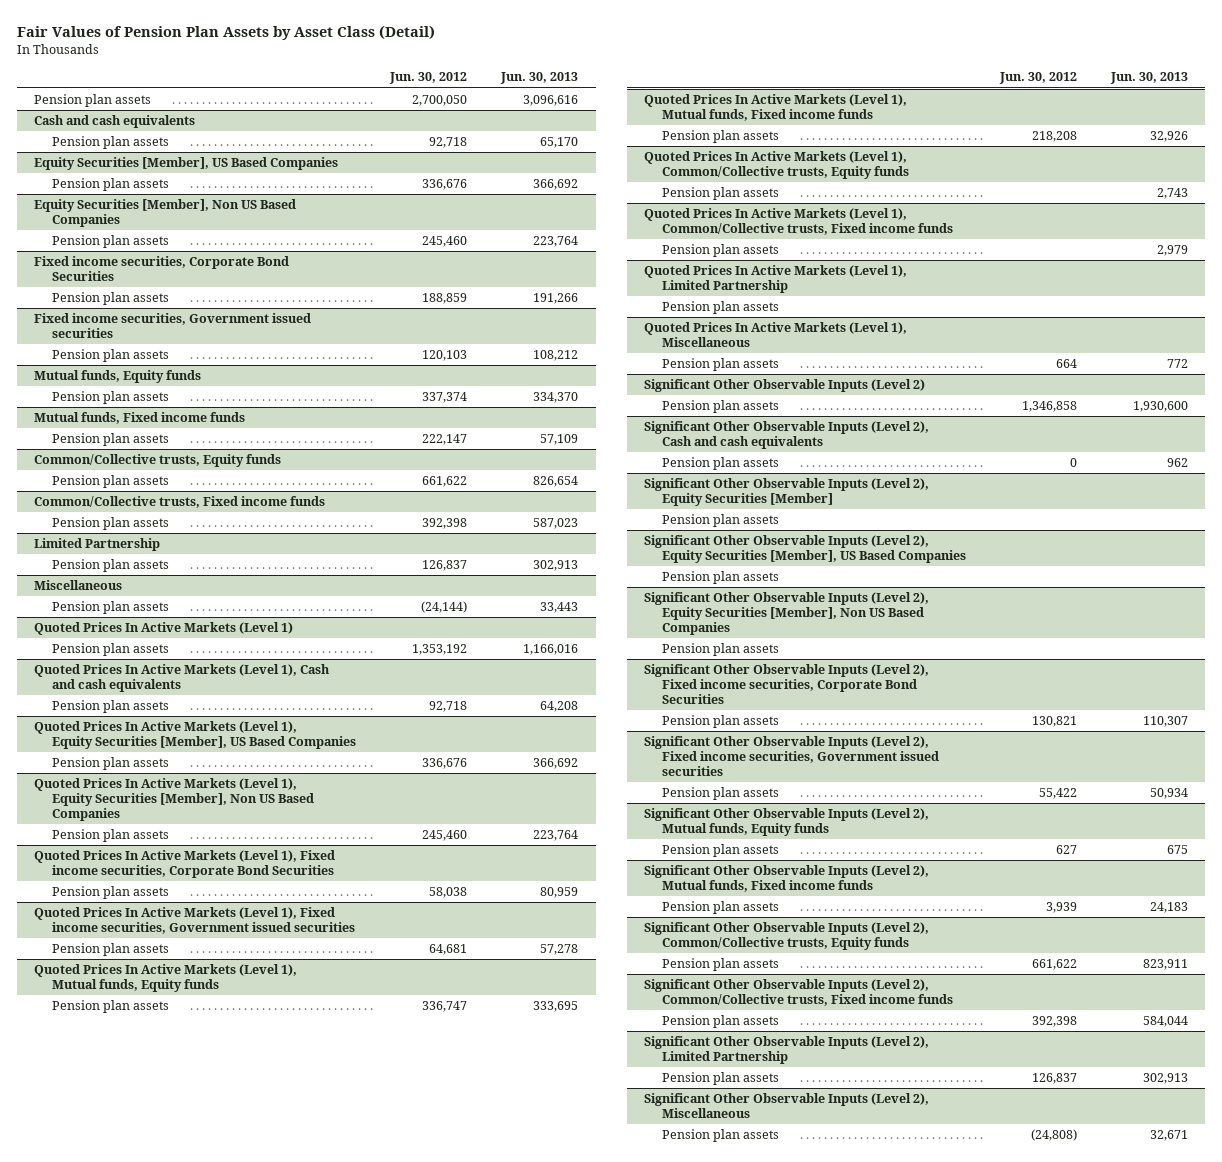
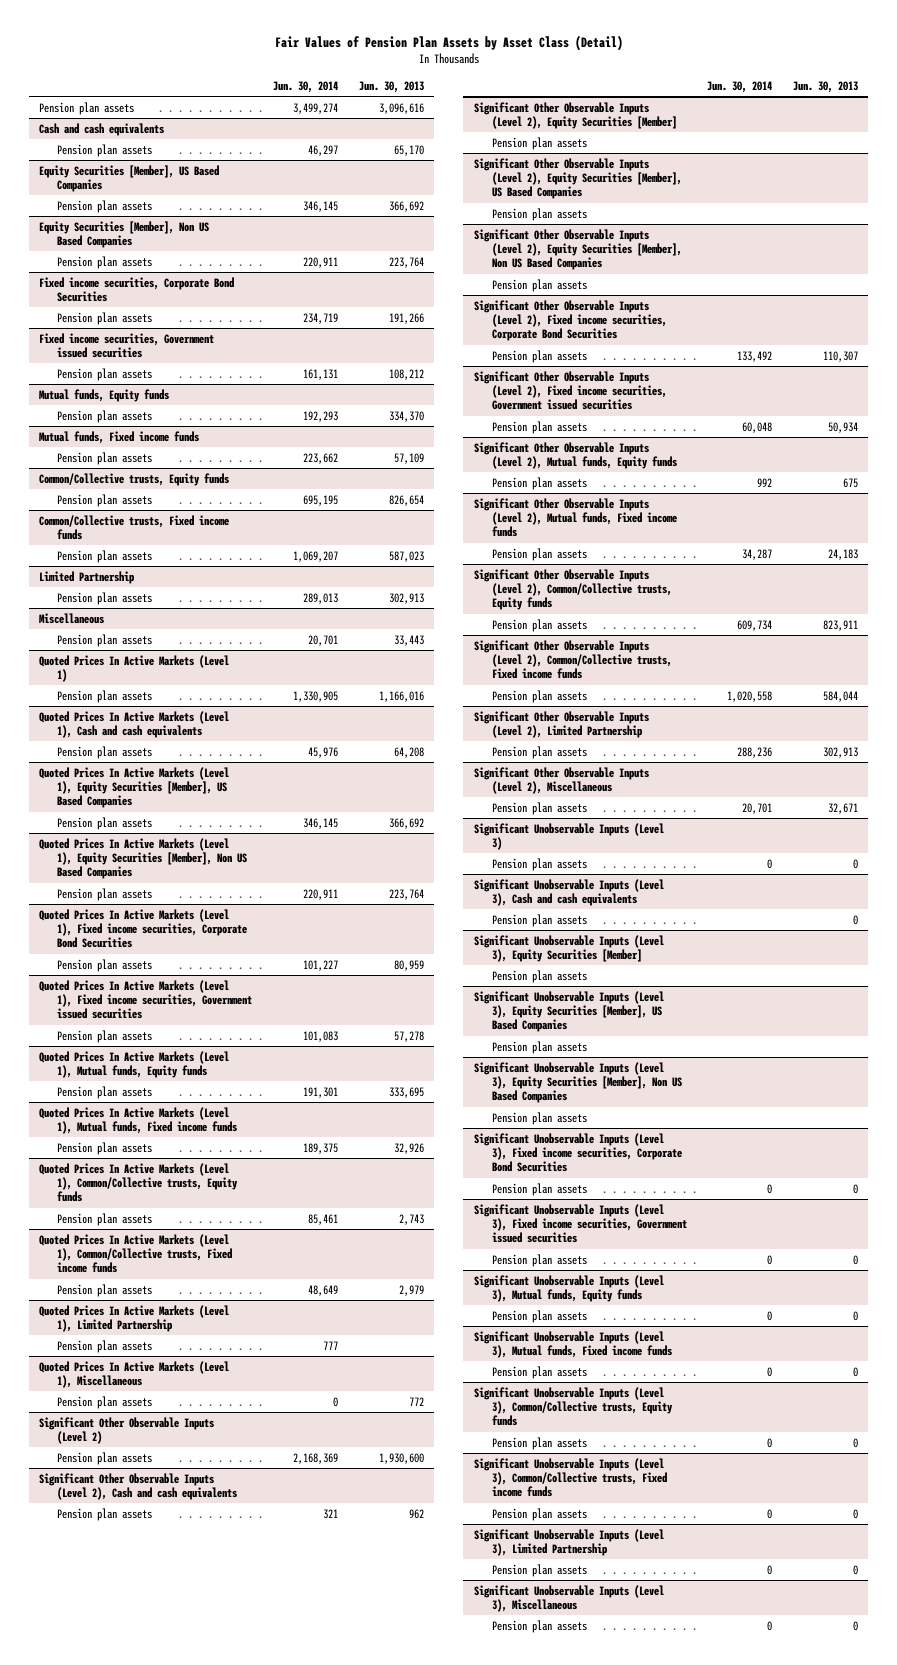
- | Jun. 30, 2012 | Jun. 30, 2013
+ | Jun. 30, 2014 | Jun. 30, 2013
+ Significant Unobservable Inputs (Level 3)
+ Pension plan assets | 0 | 0
+ Significant Unobservable Inputs (Level 3), Cash and cash equivalents
+ Pension plan assets | | 0
+ Significant Unobservable Inputs (Level 3), Equity Securities [Member]
+ Pension plan assets
+ Significant Unobservable Inputs (Level 3), Equity Securities [Member], US Based Companies
+ Pension plan assets
+ Significant Unobservable Inputs (Level 3), Equity Securities [Member], Non US Based Companies
+ Pension plan assets
+ Significant Unobservable Inputs (Level 3), Fixed income securities, Corporate Bond Securities
+ Pension plan assets | 0 | 0
+ Significant Unobservable Inputs (Level 3), Fixed income securities, Government issued securities
+ Pension plan assets | 0 | 0
+ Significant Unobservable Inputs (Level 3), Mutual funds, Equity funds
+ Pension plan assets | 0 | 0
+ Significant Unobservable Inputs (Level 3), Mutual funds, Fixed income funds
+ Pension plan assets | 0 | 0
+ Significant Unobservable Inputs (Level 3), Common/Collective trusts, Equity funds
+ Pension plan assets | 0 | 0
+ Significant Unobservable Inputs (Level 3), Common/Collective trusts, Fixed income funds
+ Pension plan assets | 0 | 0
+ Significant Unobservable Inputs (Level 3), Limited Partnership
+ Pension plan assets | 0 | 0
+ Significant Unobservable Inputs (Level 3), Miscellaneous
+ Pension plan assets | 0 | 0

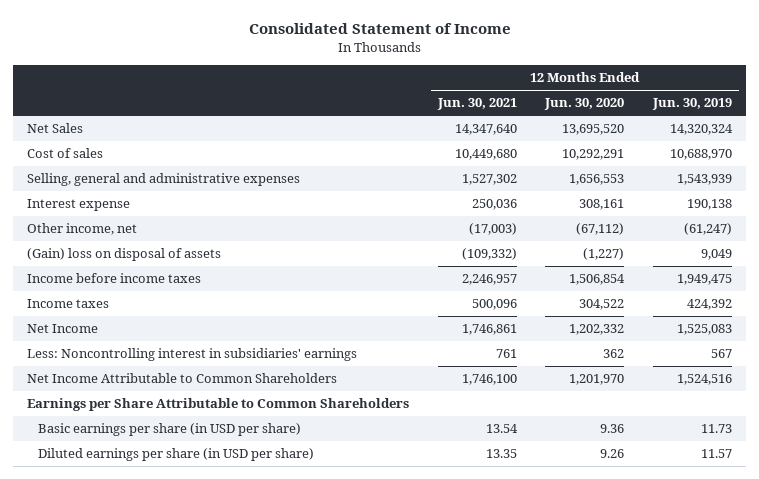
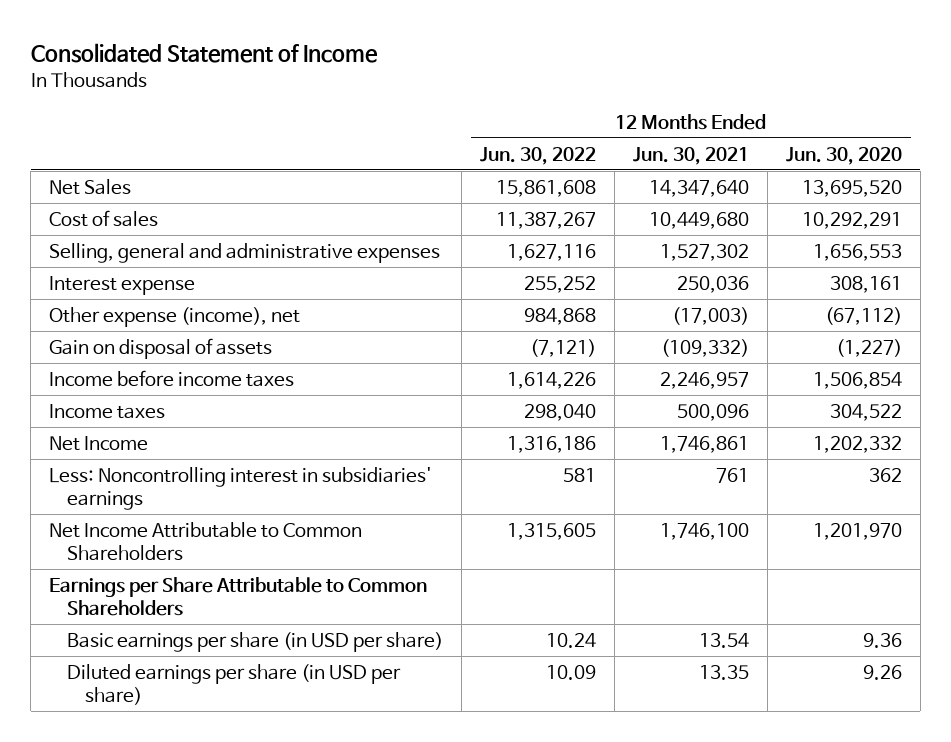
- | 12 Months Ended Jun. 30, 2021 | 12 Months Ended Jun. 30, 2020 | 12 Months Ended Jun. 30, 2019
+ | 12 Months Ended Jun. 30, 2022 | 12 Months Ended Jun. 30, 2021 | 12 Months Ended Jun. 30, 2020
- Other income, net | (17,003) | (67,112) | (61,247)
- (Gain) loss on disposal of assets | (109,332) | (1,227) | 9,049
+ Other expense (income), net | 984,868 | (17,003) | (67,112)
+ Gain on disposal of assets | (7,121) | (109,332) | (1,227)

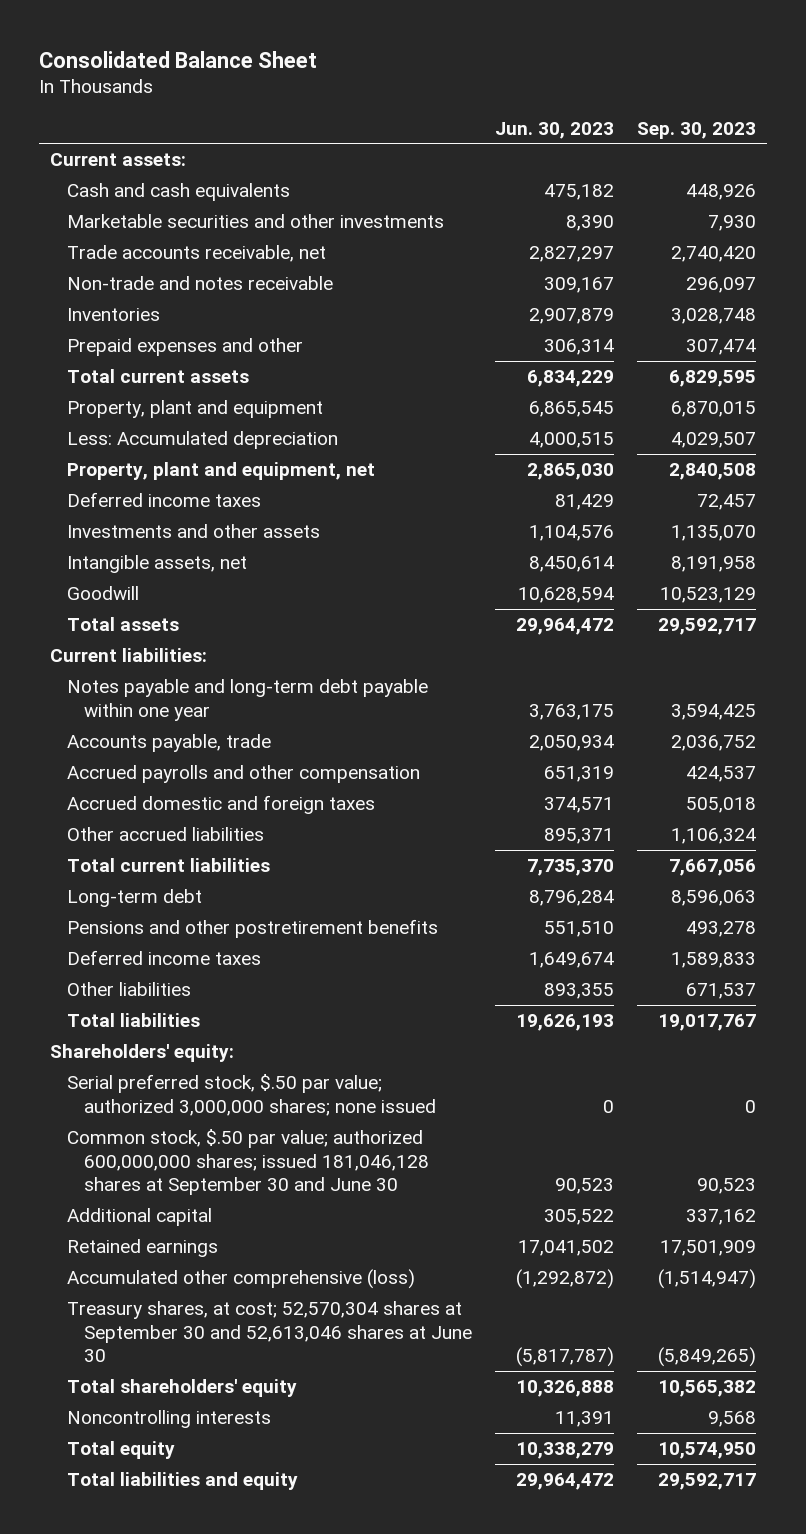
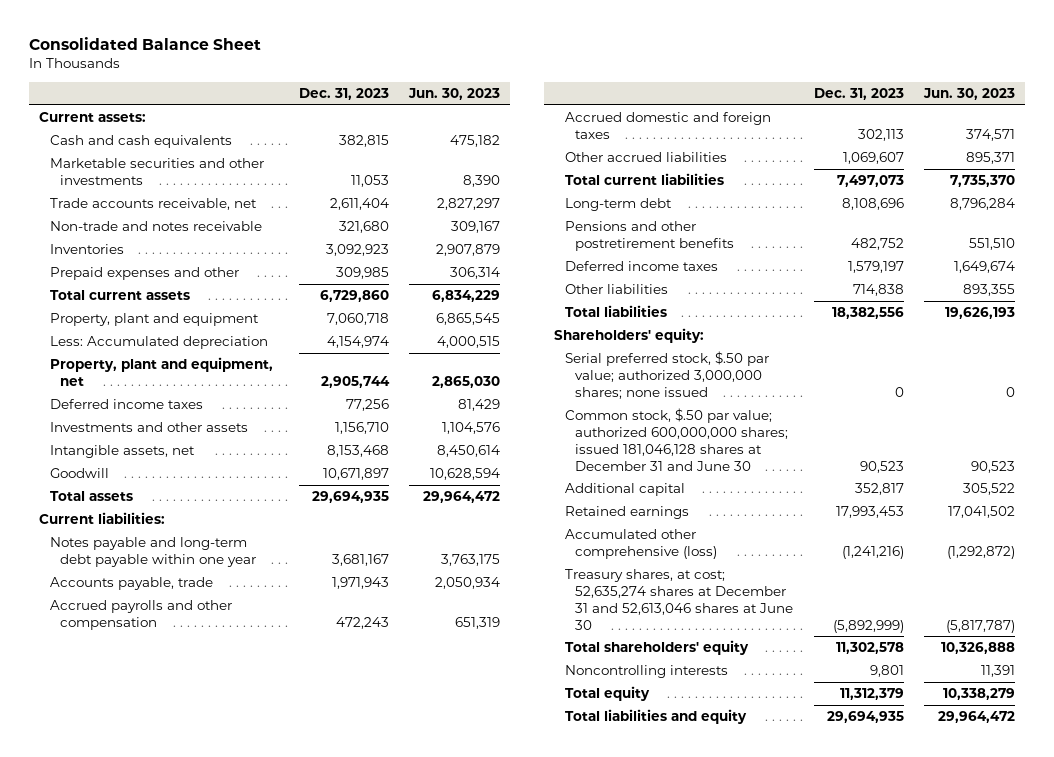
- | Jun. 30, 2023 | Sep. 30, 2023
+ | Dec. 31, 2023 | Jun. 30, 2023
- Common stock, $.50 par value; authorized 600,000,000 shares; issued 181,046,128 shares at September 30 and June 30 | 90,523 | 90,523
+ Common stock, $.50 par value; authorized 600,000,000 shares; issued 181,046,128 shares at December 31 and June 30 | 90,523 | 90,523
- Treasury shares, at cost; 52,570,304 shares at September 30 and 52,613,046 shares at June 30 | (5,817,787) | (5,849,265)
+ Treasury shares, at cost; 52,635,274 shares at December 31 and 52,613,046 shares at June 30 | (5,892,999) | (5,817,787)

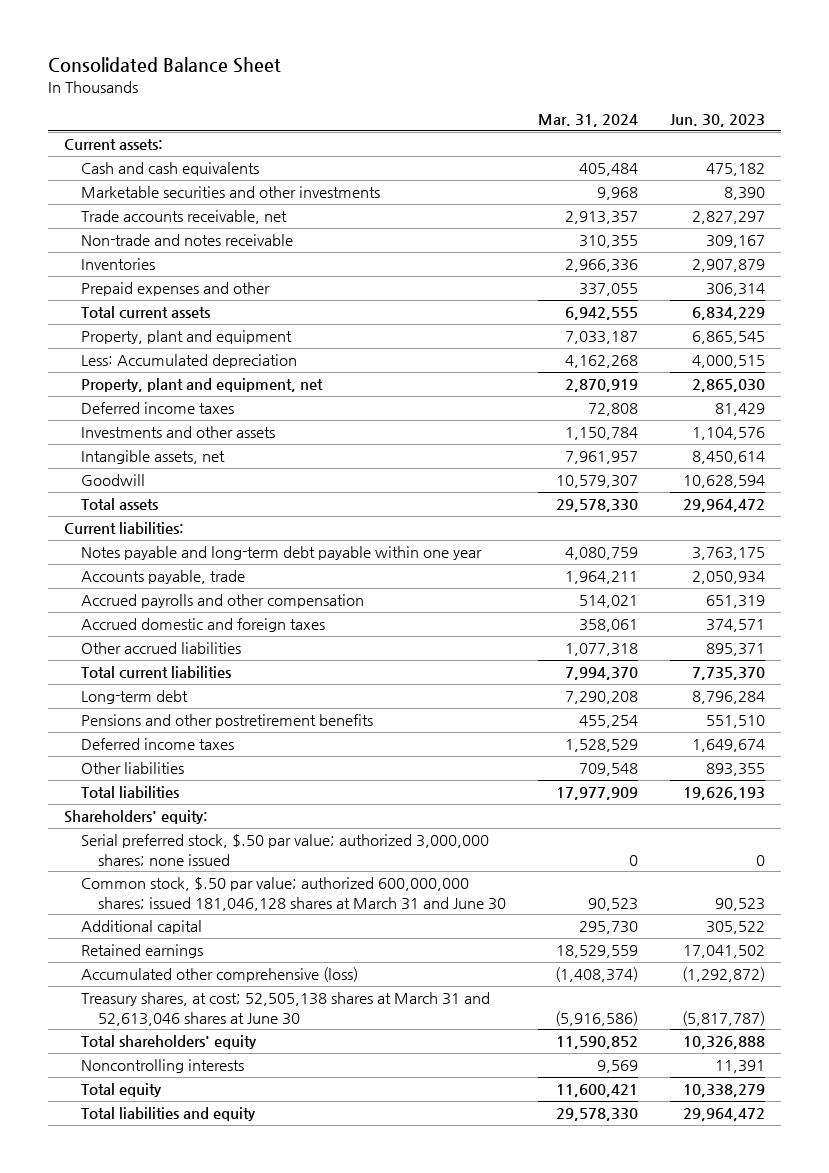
- | Dec. 31, 2023 | Jun. 30, 2023
+ | Mar. 31, 2024 | Jun. 30, 2023
- Common stock, $.50 par value; authorized 600,000,000 shares; issued 181,046,128 shares at December 31 and June 30 | 90,523 | 90,523
+ Common stock, $.50 par value; authorized 600,000,000 shares; issued 181,046,128 shares at March 31 and June 30 | 90,523 | 90,523
- Treasury shares, at cost; 52,635,274 shares at December 31 and 52,613,046 shares at June 30 | (5,892,999) | (5,817,787)
+ Treasury shares, at cost; 52,505,138 shares at March 31 and 52,613,046 shares at June 30 | (5,916,586) | (5,817,787)

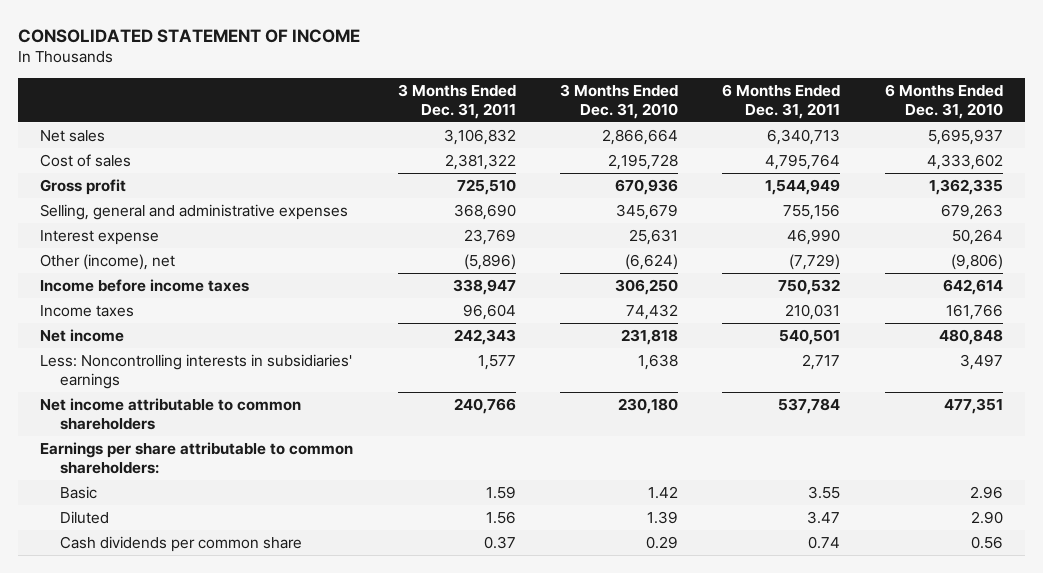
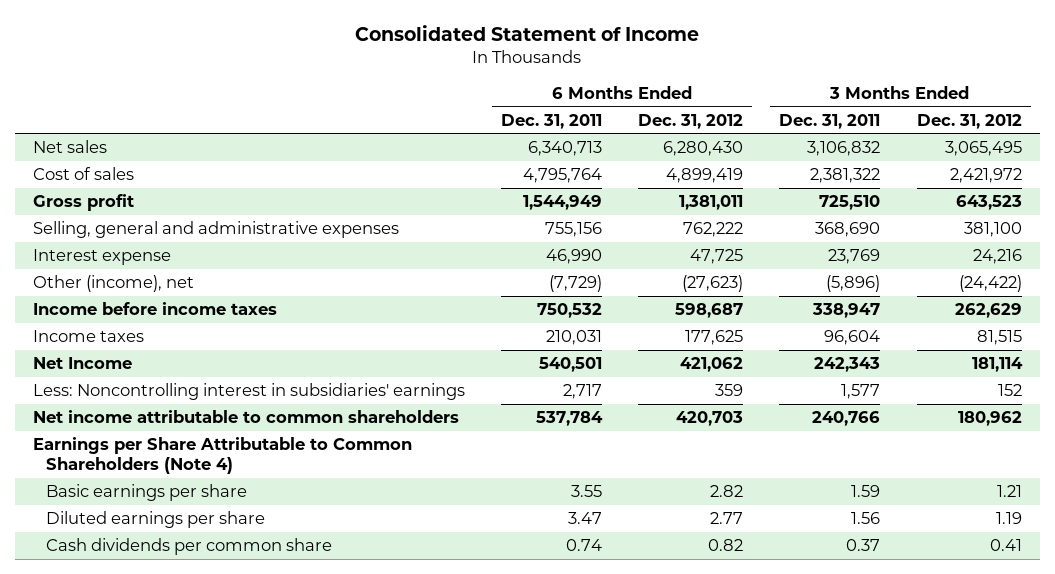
- CONSOLIDATED STATEMENT OF INCOME
+ Consolidated Statement of Income
- | 3 Months Ended Dec. 31, 2011 | 3 Months Ended Dec. 31, 2010 | 6 Months Ended Dec. 31, 2011 | 6 Months Ended Dec. 31, 2010
+ | 6 Months Ended Dec. 31, 2011 | 6 Months Ended Dec. 31, 2012 | 3 Months Ended Dec. 31, 2011 | 3 Months Ended Dec. 31, 2012
- Net income | 242,343 | 231,818 | 540,501 | 480,848
- Less: Noncontrolling interests in subsidiaries' earnings | 1,577 | 1,638 | 2,717 | 3,497
+ Net Income | 540,501 | 421,062 | 242,343 | 181,114
+ Less: Noncontrolling interest in subsidiaries' earnings | 2,717 | 359 | 1,577 | 152
- Earnings per share attributable to common shareholders:
- Basic | 1.59 | 1.42 | 3.55 | 2.96
- Diluted | 1.56 | 1.39 | 3.47 | 2.90
+ Earnings per Share Attributable to Common Shareholders (Note 4)
+ Basic earnings per share | 3.55 | 2.82 | 1.59 | 1.21
+ Diluted earnings per share | 3.47 | 2.77 | 1.56 | 1.19

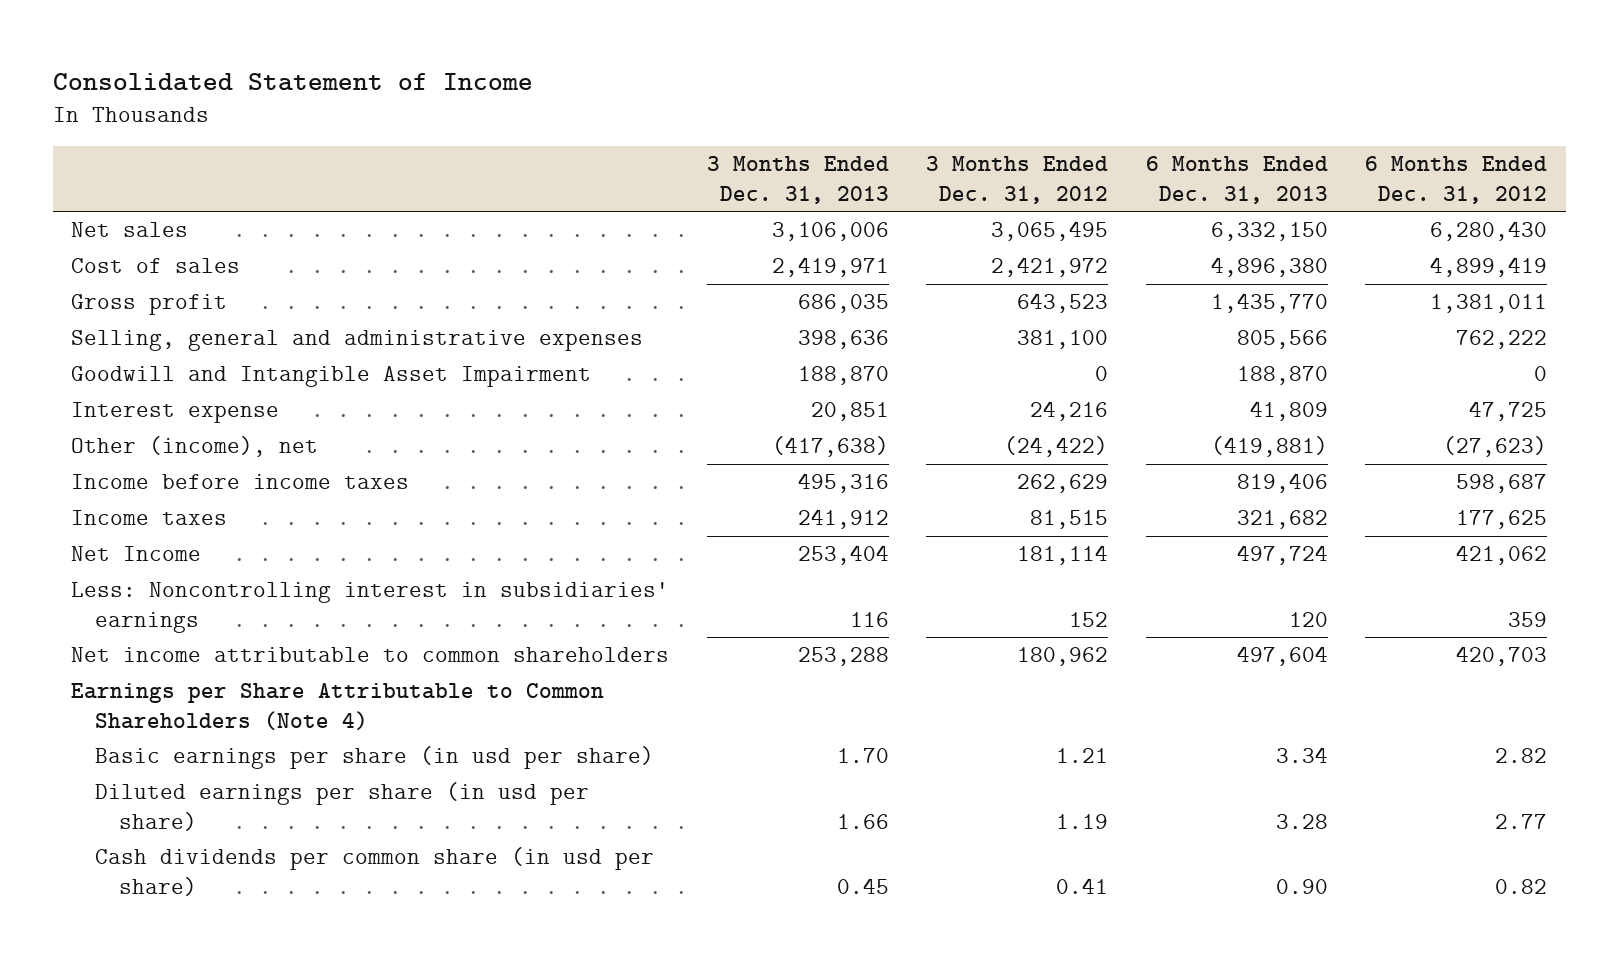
- | 6 Months Ended Dec. 31, 2011 | 6 Months Ended Dec. 31, 2012 | 3 Months Ended Dec. 31, 2011 | 3 Months Ended Dec. 31, 2012
+ | 3 Months Ended Dec. 31, 2013 | 3 Months Ended Dec. 31, 2012 | 6 Months Ended Dec. 31, 2013 | 6 Months Ended Dec. 31, 2012
+ Goodwill and Intangible Asset Impairment | 188,870 | 0 | 188,870 | 0
- Basic earnings per share | 3.55 | 2.82 | 1.59 | 1.21
- Diluted earnings per share | 3.47 | 2.77 | 1.56 | 1.19
- Cash dividends per common share | 0.74 | 0.82 | 0.37 | 0.41
+ Basic earnings per share (in usd per share) | 1.70 | 1.21 | 3.34 | 2.82
+ Diluted earnings per share (in usd per share) | 1.66 | 1.19 | 3.28 | 2.77
+ Cash dividends per common share (in usd per share) | 0.45 | 0.41 | 0.90 | 0.82

